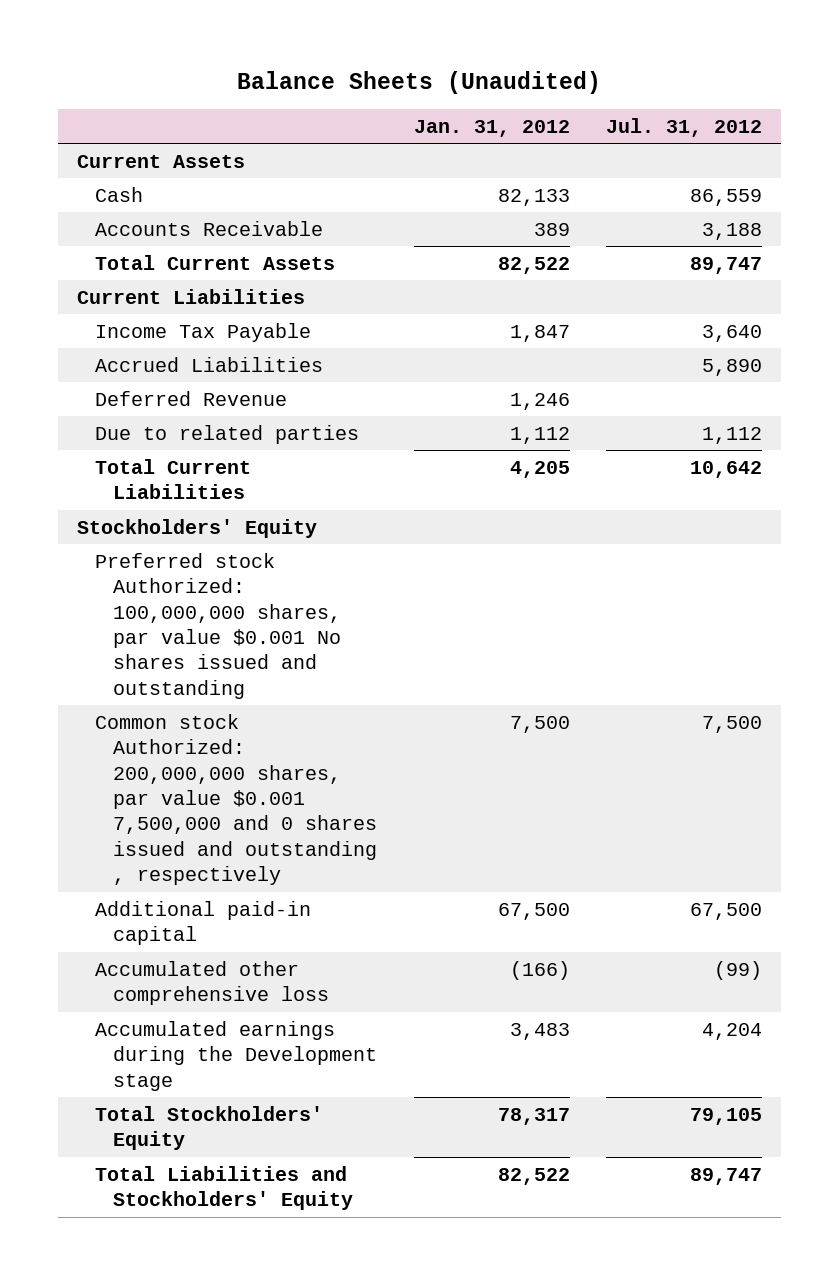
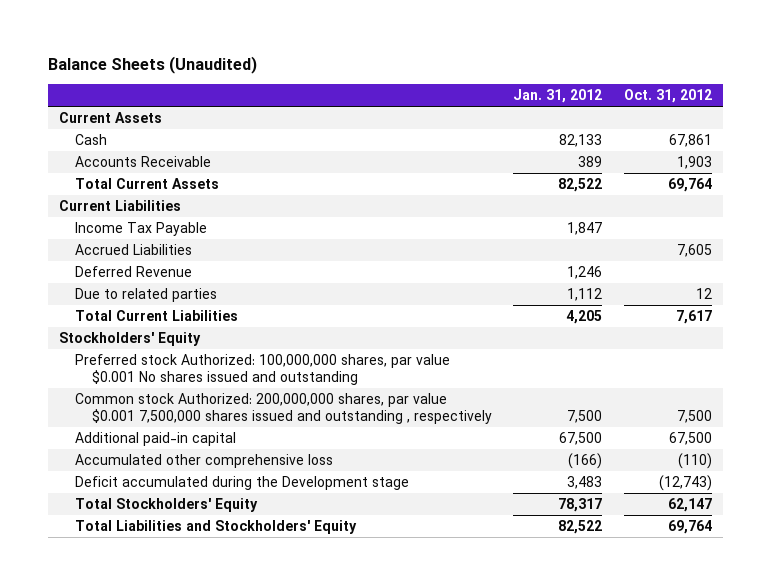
- | Jan. 31, 2012 | Jul. 31, 2012
+ | Jan. 31, 2012 | Oct. 31, 2012
- Common stock Authorized: 200,000,000 shares, par value $0.001 7,500,000 and 0 shares issued and outstanding , respectively | 7,500 | 7,500
+ Common stock Authorized: 200,000,000 shares, par value $0.001 7,500,000 shares issued and outstanding , respectively | 7,500 | 7,500
- Accumulated earnings during the Development stage | 3,483 | 4,204
+ Deficit accumulated during the Development stage | 3,483 | (12,743)

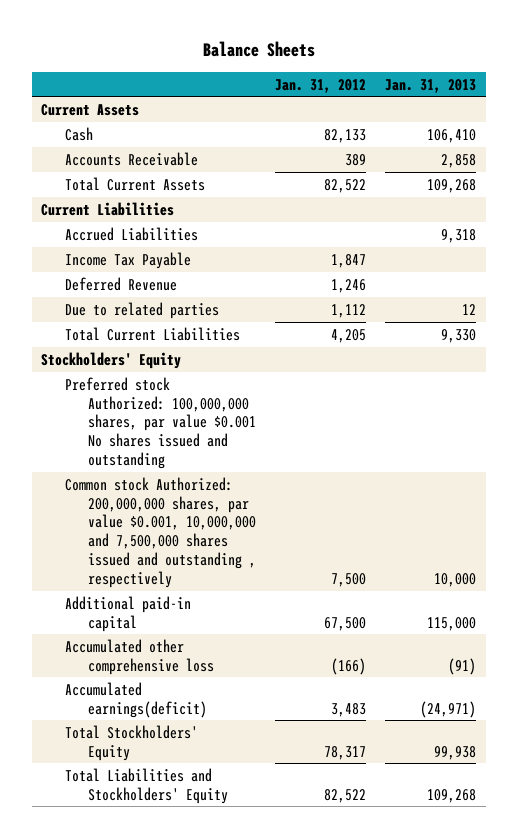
- Balance Sheets (Unaudited)
+ Balance Sheets
- | Jan. 31, 2012 | Oct. 31, 2012
+ | Jan. 31, 2012 | Jan. 31, 2013
moved down: Income Tax Payable | 1,847 |
- Common stock Authorized: 200,000,000 shares, par value $0.001 7,500,000 shares issued and outstanding , respectively | 7,500 | 7,500
+ Common stock Authorized: 200,000,000 shares, par value $0.001, 10,000,000 and 7,500,000 shares issued and outstanding , respectively | 7,500 | 10,000
- Deficit accumulated during the Development stage | 3,483 | (12,743)
+ Accumulated earnings(deficit) | 3,483 | (24,971)

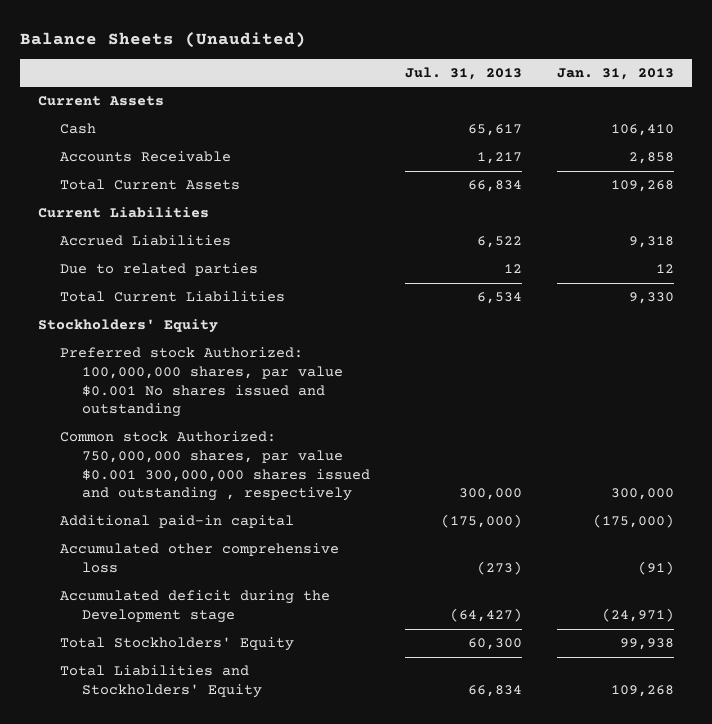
- Balance Sheets
+ Balance Sheets (Unaudited)
- | Jan. 31, 2012 | Jan. 31, 2013
+ | Jul. 31, 2013 | Jan. 31, 2013
- Income Tax Payable | 1,847 |
- Deferred Revenue | 1,246 |
- Common stock Authorized: 200,000,000 shares, par value $0.001, 10,000,000 and 7,500,000 shares issued and outstanding , respectively | 7,500 | 10,000
- Additional paid-in capital | 67,500 | 115,000
+ Common stock Authorized: 750,000,000 shares, par value $0.001 300,000,000 shares issued and outstanding , respectively | 300,000 | 300,000
+ Additional paid-in capital | (175,000) | (175,000)
- Accumulated earnings(deficit) | 3,483 | (24,971)
+ Accumulated deficit during the Development stage | (64,427) | (24,971)

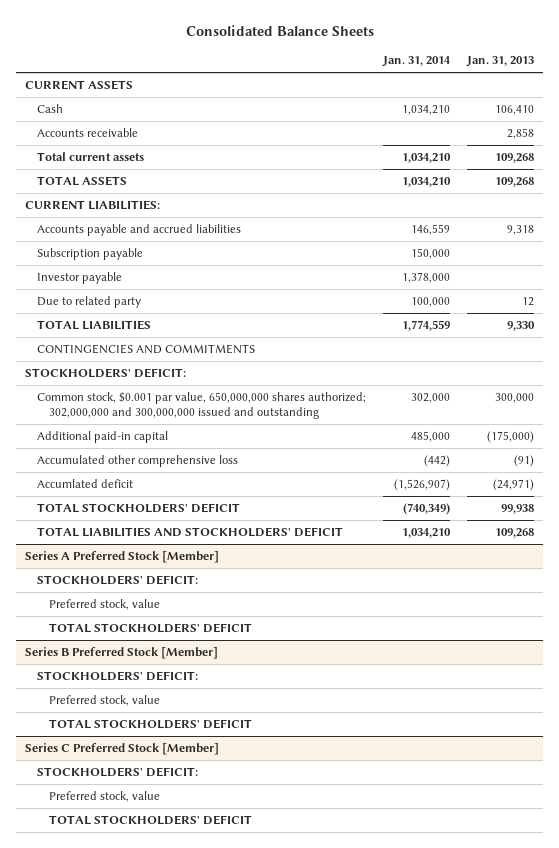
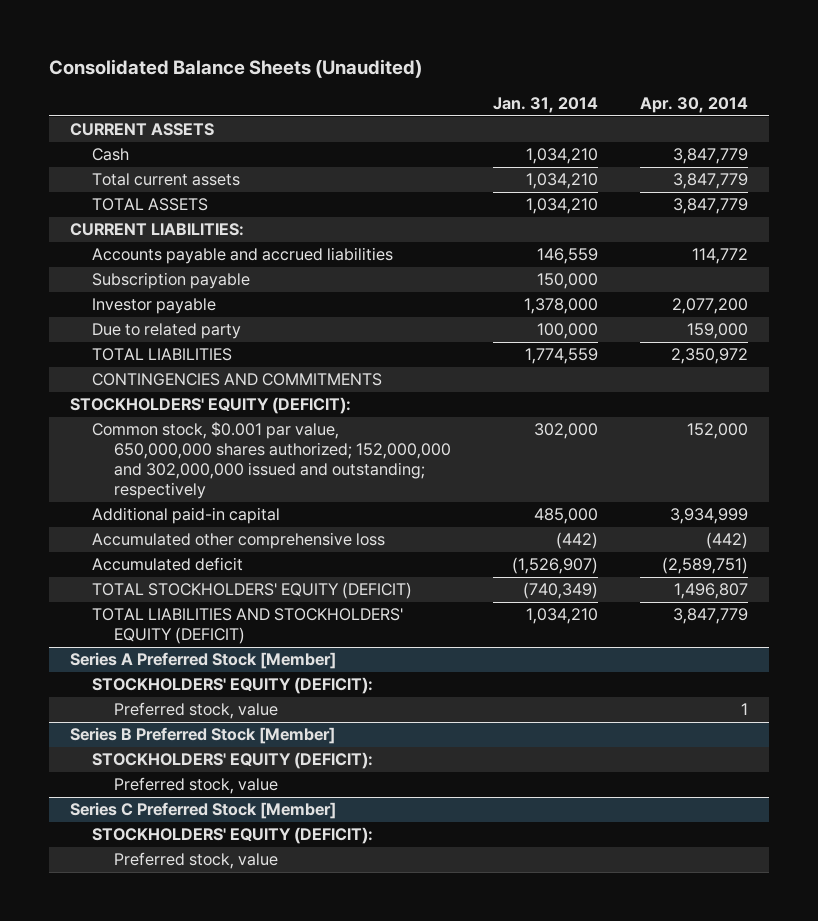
- Consolidated Balance Sheets
+ Consolidated Balance Sheets (Unaudited)
- | Jan. 31, 2014 | Jan. 31, 2013
+ | Jan. 31, 2014 | Apr. 30, 2014
- Accounts receivable | | 2,858
- STOCKHOLDERS' DEFICIT:
- Common stock, $0.001 par value, 650,000,000 shares authorized; 302,000,000 and 300,000,000 issued and outstanding | 302,000 | 300,000
+ STOCKHOLDERS' EQUITY (DEFICIT):
+ Common stock, $0.001 par value, 650,000,000 shares authorized; 152,000,000 and 302,000,000 issued and outstanding; respectively | 302,000 | 152,000
- Accumlated deficit | (1,526,907) | (24,971)
- TOTAL STOCKHOLDERS' DEFICIT | (740,349) | 99,938
- TOTAL LIABILITIES AND STOCKHOLDERS' DEFICIT | 1,034,210 | 109,268
+ Accumulated deficit | (1,526,907) | (2,589,751)
+ TOTAL STOCKHOLDERS' EQUITY (DEFICIT) | (740,349) | 1,496,807
+ TOTAL LIABILITIES AND STOCKHOLDERS' EQUITY (DEFICIT) | 1,034,210 | 3,847,779
@ Series A Preferred Stock [Member]
- STOCKHOLDERS' DEFICIT:
+ STOCKHOLDERS' EQUITY (DEFICIT):
- TOTAL STOCKHOLDERS' DEFICIT
@ Series B Preferred Stock [Member]
- STOCKHOLDERS' DEFICIT:
+ STOCKHOLDERS' EQUITY (DEFICIT):
- TOTAL STOCKHOLDERS' DEFICIT
@ Series C Preferred Stock [Member]
- STOCKHOLDERS' DEFICIT:
+ STOCKHOLDERS' EQUITY (DEFICIT):
- TOTAL STOCKHOLDERS' DEFICIT

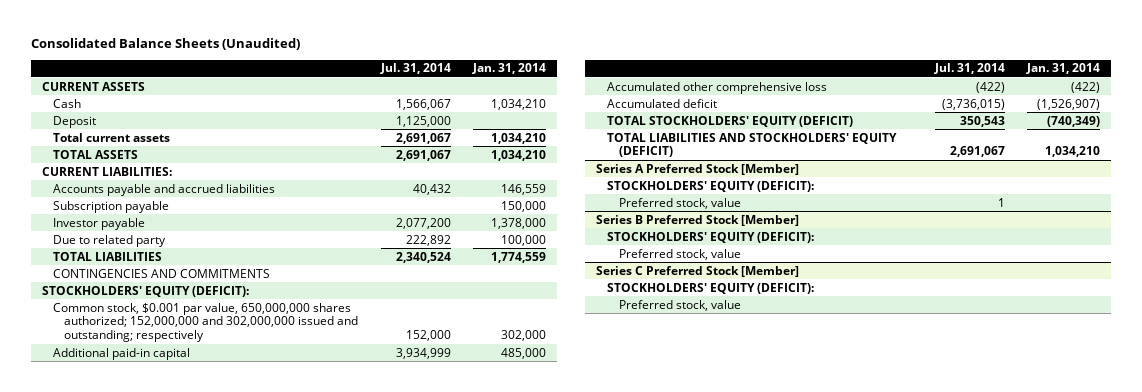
- | Jan. 31, 2014 | Apr. 30, 2014
+ | Jul. 31, 2014 | Jan. 31, 2014
+ Deposit | 1,125,000 |
- Accumulated other comprehensive loss | (442) | (442)
+ Accumulated other comprehensive loss | (422) | (422)

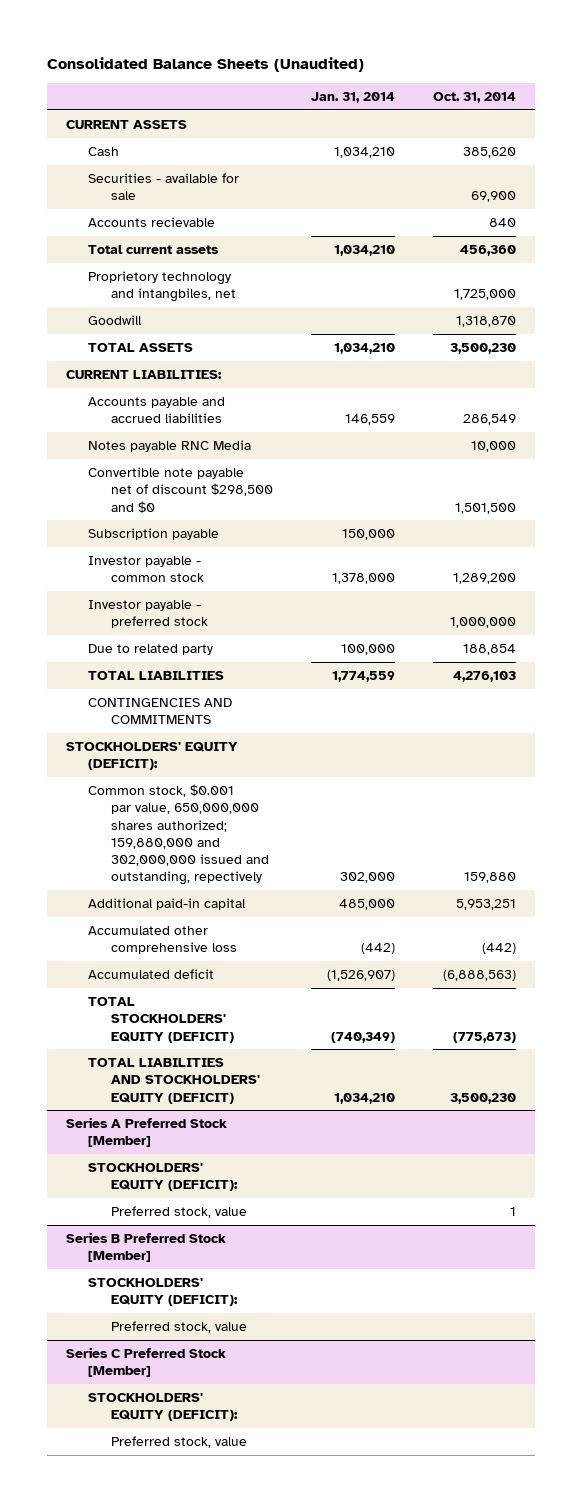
- | Jul. 31, 2014 | Jan. 31, 2014
+ | Jan. 31, 2014 | Oct. 31, 2014
- Deposit | 1,125,000 |
+ Securities - available for sale | | 69,900
+ Accounts recievable | | 840
+ Proprietory technology and intangbiles, net | | 1,725,000
+ Goodwill | | 1,318,870
+ Notes payable RNC Media | | 10,000
+ Convertible note payable net of discount $298,500 and $0 | | 1,501,500
- Investor payable | 2,077,200 | 1,378,000
+ Investor payable - common stock | 1,378,000 | 1,289,200
+ Investor payable - preferred stock | | 1,000,000
- Common stock, $0.001 par value, 650,000,000 shares authorized; 152,000,000 and 302,000,000 issued and outstanding; respectively | 152,000 | 302,000
+ Common stock, $0.001 par value, 650,000,000 shares authorized; 159,880,000 and 302,000,000 issued and outstanding, repectively | 302,000 | 159,880
- Accumulated other comprehensive loss | (422) | (422)
+ Accumulated other comprehensive loss | (442) | (442)

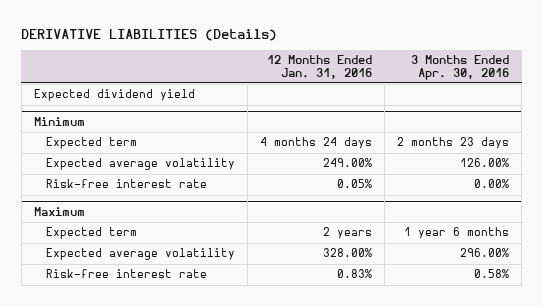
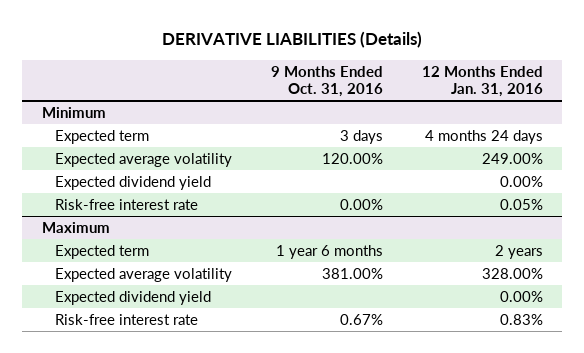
- | 12 Months Ended Jan. 31, 2016 | 3 Months Ended Apr. 30, 2016
+ | 9 Months Ended Oct. 31, 2016 | 12 Months Ended Jan. 31, 2016
- Expected dividend yield
@ Minimum
+ Expected dividend yield | | 0.00%
@ Maximum
+ Expected dividend yield | | 0.00%

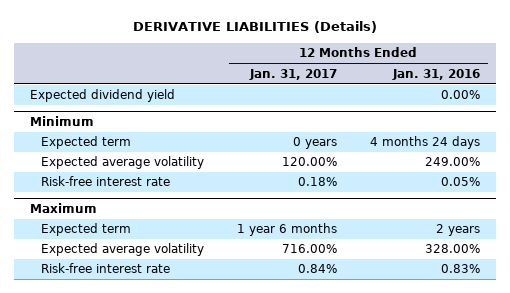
- | 9 Months Ended Oct. 31, 2016 | 12 Months Ended Jan. 31, 2016
+ | 12 Months Ended Jan. 31, 2017 | 12 Months Ended Jan. 31, 2016
+ Expected dividend yield | | 0.00%
@ Minimum
- Expected dividend yield | | 0.00%
@ Maximum
- Expected dividend yield | | 0.00%

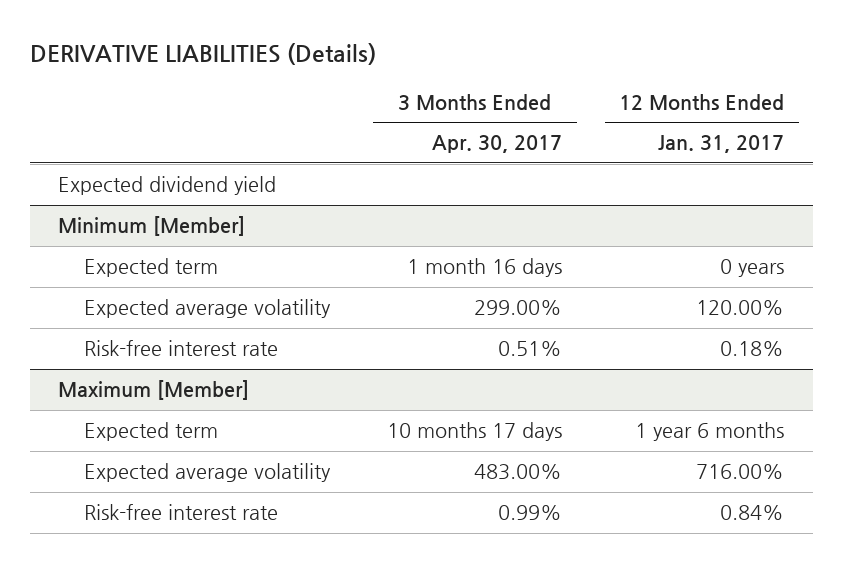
- | 12 Months Ended Jan. 31, 2017 | 12 Months Ended Jan. 31, 2016
+ | 3 Months Ended Apr. 30, 2017 | 12 Months Ended Jan. 31, 2017
- Minimum
+ Minimum [Member]
- Maximum
+ Maximum [Member]

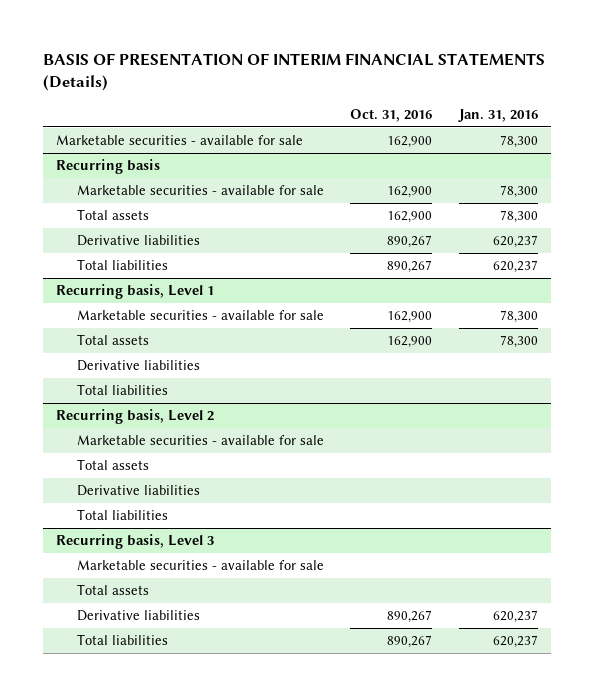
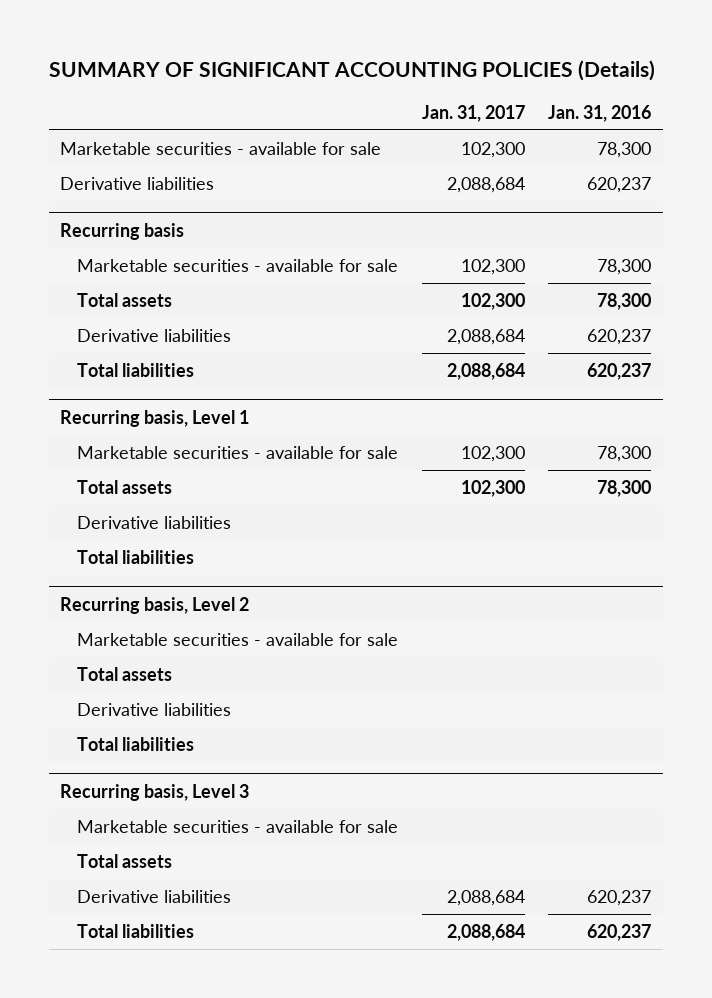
- BASIS OF PRESENTATION OF INTERIM FINANCIAL STATEMENTS (Details)
+ SUMMARY OF SIGNIFICANT ACCOUNTING POLICIES (Details)
- | Oct. 31, 2016 | Jan. 31, 2016
+ | Jan. 31, 2017 | Jan. 31, 2016
+ Derivative liabilities | 2,088,684 | 620,237

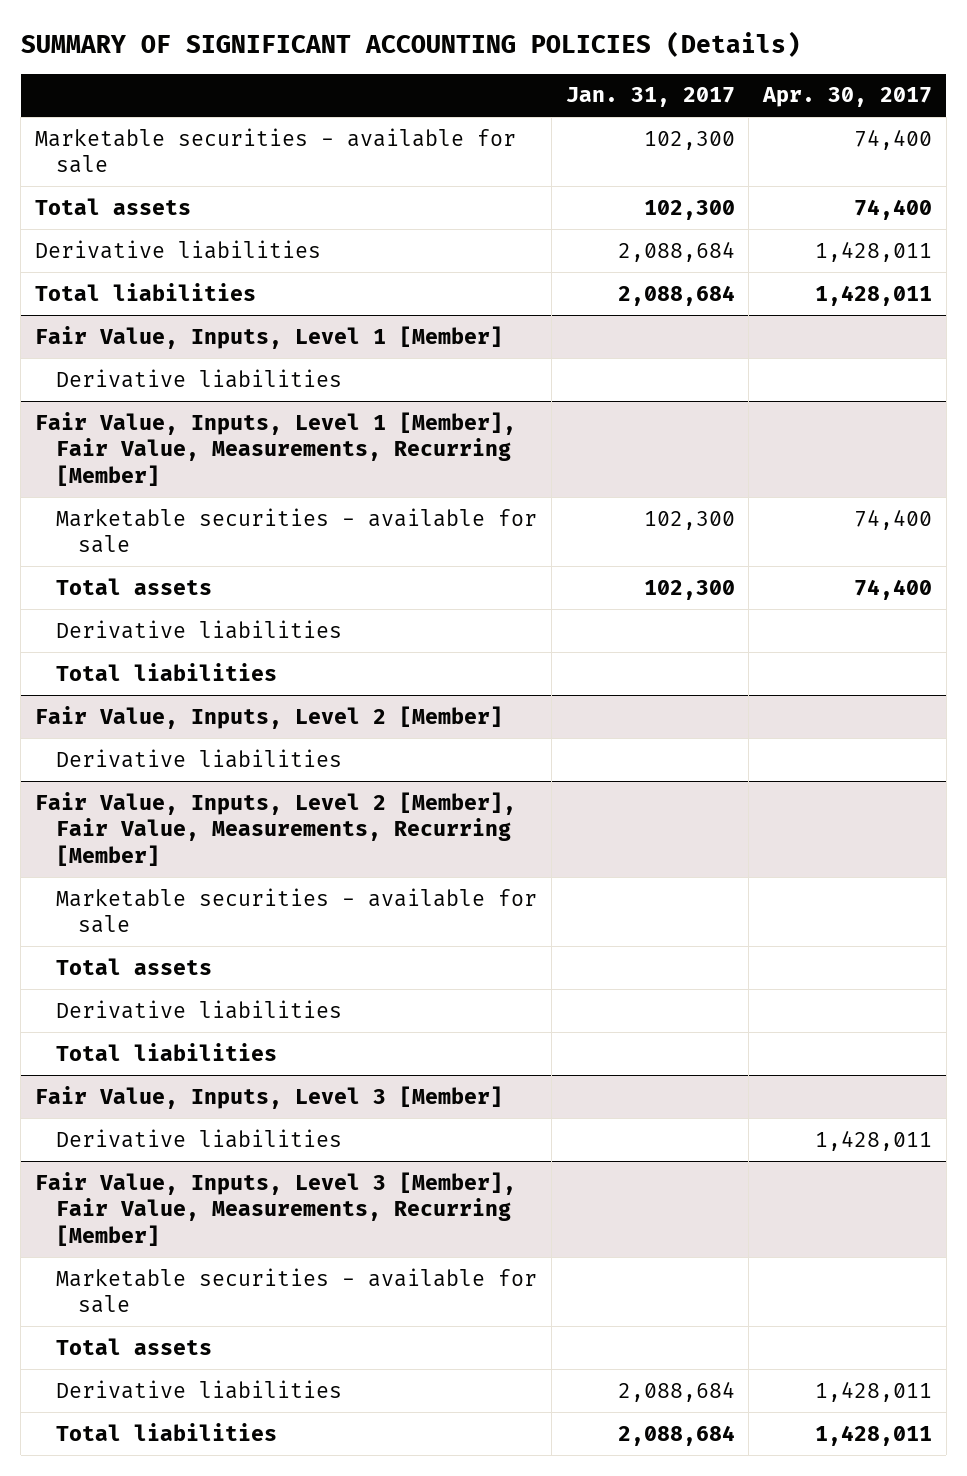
- | Jan. 31, 2017 | Jan. 31, 2016
+ | Jan. 31, 2017 | Apr. 30, 2017
- Derivative liabilities | 2,088,684 | 620,237
- Recurring basis
- Marketable securities - available for sale | 102,300 | 78,300
- Recurring basis, Level 1
+ Fair Value, Inputs, Level 1 [Member]
+ Derivative liabilities
+ Fair Value, Inputs, Level 1 [Member], Fair Value, Measurements, Recurring [Member]
- Recurring basis, Level 2
+ Fair Value, Inputs, Level 2 [Member]
+ Derivative liabilities
+ Fair Value, Inputs, Level 2 [Member], Fair Value, Measurements, Recurring [Member]
- Recurring basis, Level 3
+ Fair Value, Inputs, Level 3 [Member]
+ Derivative liabilities | | 1,428,011
+ Fair Value, Inputs, Level 3 [Member], Fair Value, Measurements, Recurring [Member]

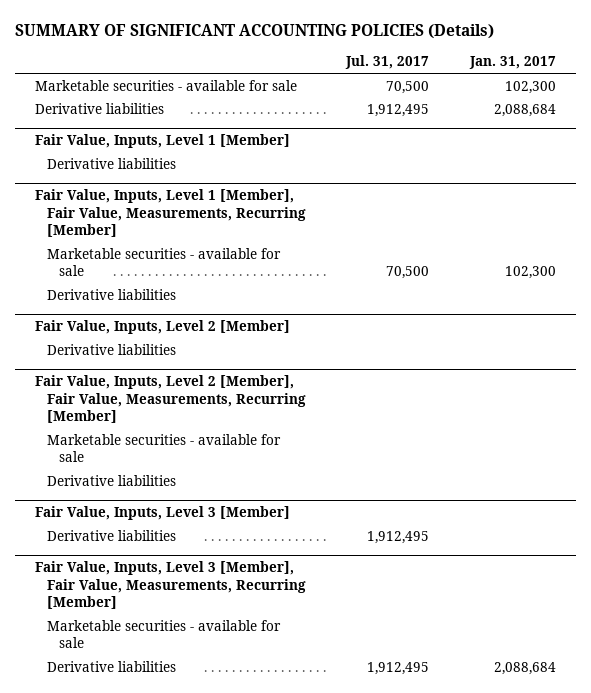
- | Jan. 31, 2017 | Apr. 30, 2017
+ | Jul. 31, 2017 | Jan. 31, 2017
- Total assets | 102,300 | 74,400
- Total liabilities | 2,088,684 | 1,428,011
@ Fair Value, Inputs, Level 1 [Member], Fair Value, Measurements, Recurring [Member]
- Total assets | 102,300 | 74,400
- Total liabilities
@ Fair Value, Inputs, Level 2 [Member], Fair Value, Measurements, Recurring [Member]
- Total assets
- Total liabilities
@ Fair Value, Inputs, Level 3 [Member], Fair Value, Measurements, Recurring [Member]
- Total assets
- Total liabilities | 2,088,684 | 1,428,011

